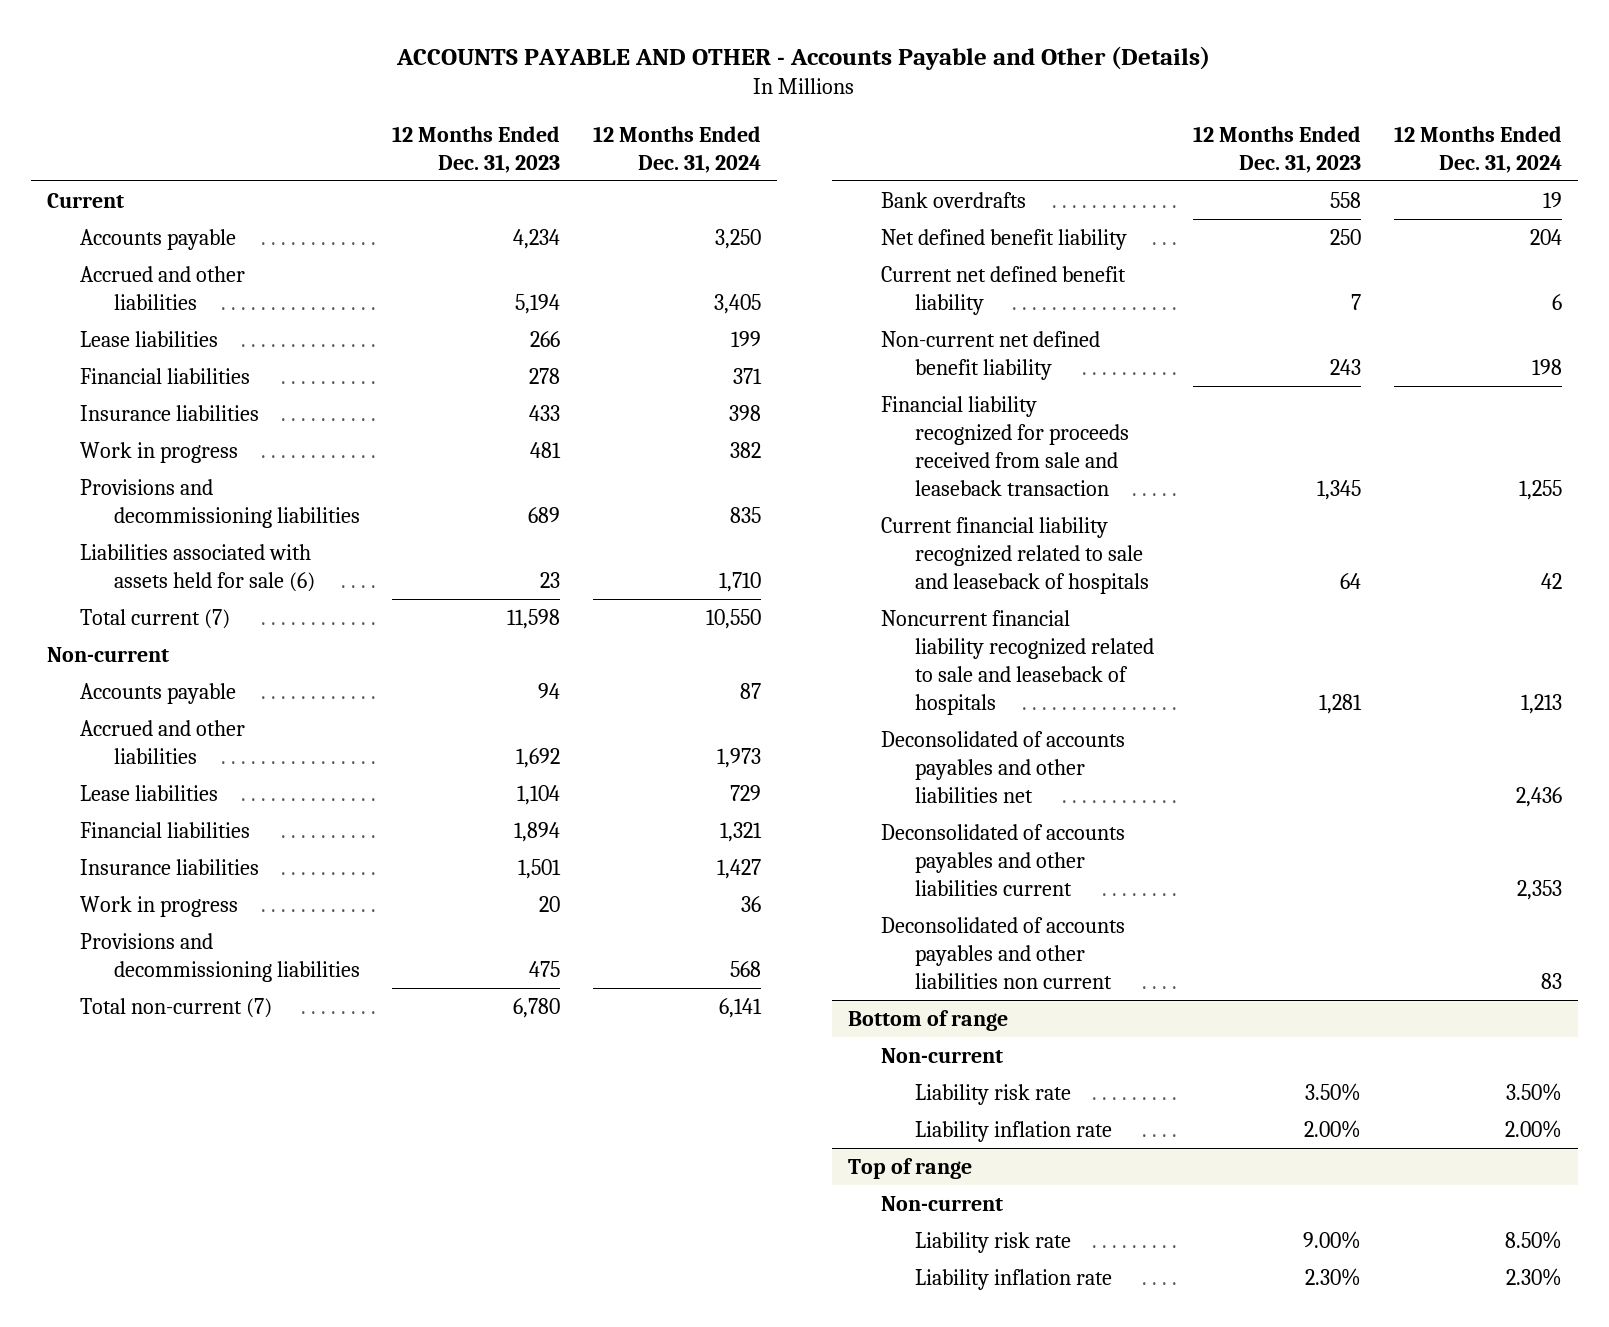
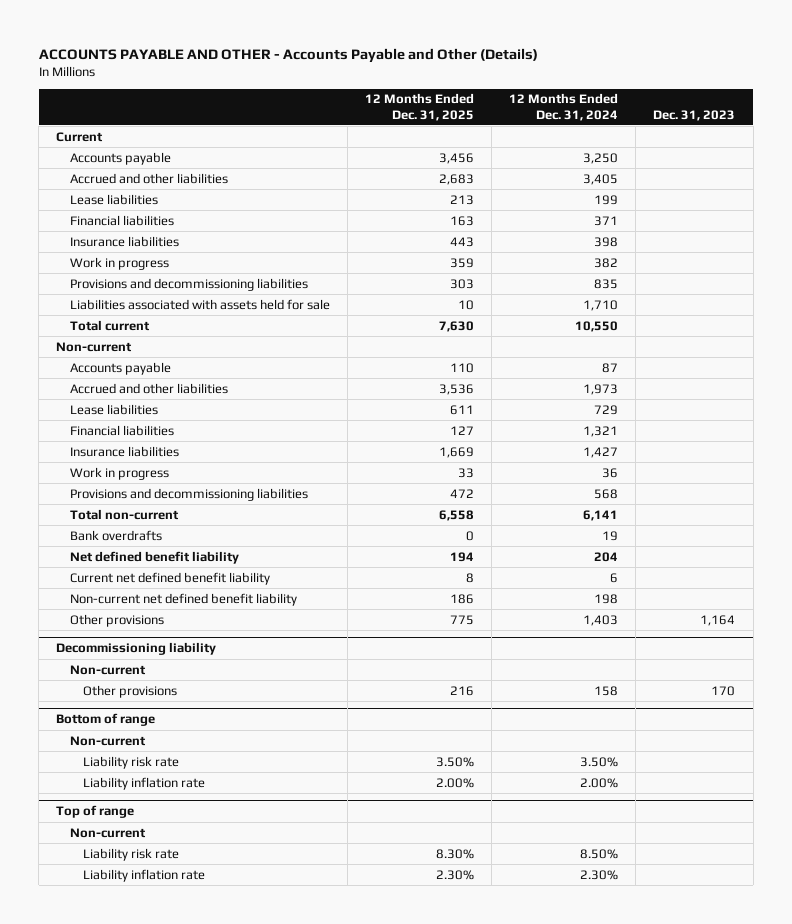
- | 12 Months Ended Dec. 31, 2023 | 12 Months Ended Dec. 31, 2024
+ | 12 Months Ended Dec. 31, 2025 | 12 Months Ended Dec. 31, 2024 | Dec. 31, 2023
- Liabilities associated with assets held for sale (6) | 23 | 1,710
- Total current (7) | 11,598 | 10,550
+ Liabilities associated with assets held for sale | 10 | 1,710 |
+ Total current | 7,630 | 10,550 |
- Total non-current (7) | 6,780 | 6,141
+ Total non-current | 6,558 | 6,141 |
- Financial liability recognized for proceeds received from sale and leaseback transaction | 1,345 | 1,255
- Current financial liability recognized related to sale and leaseback of hospitals | 64 | 42
- Noncurrent financial liability recognized related to sale and leaseback of hospitals | 1,281 | 1,213
- Deconsolidated of accounts payables and other liabilities net | | 2,436
- Deconsolidated of accounts payables and other liabilities current | | 2,353
- Deconsolidated of accounts payables and other liabilities non current | | 83
+ Other provisions | 775 | 1,403 | 1,164
+ Decommissioning liability
+ Non-current
+ Other provisions | 216 | 158 | 170

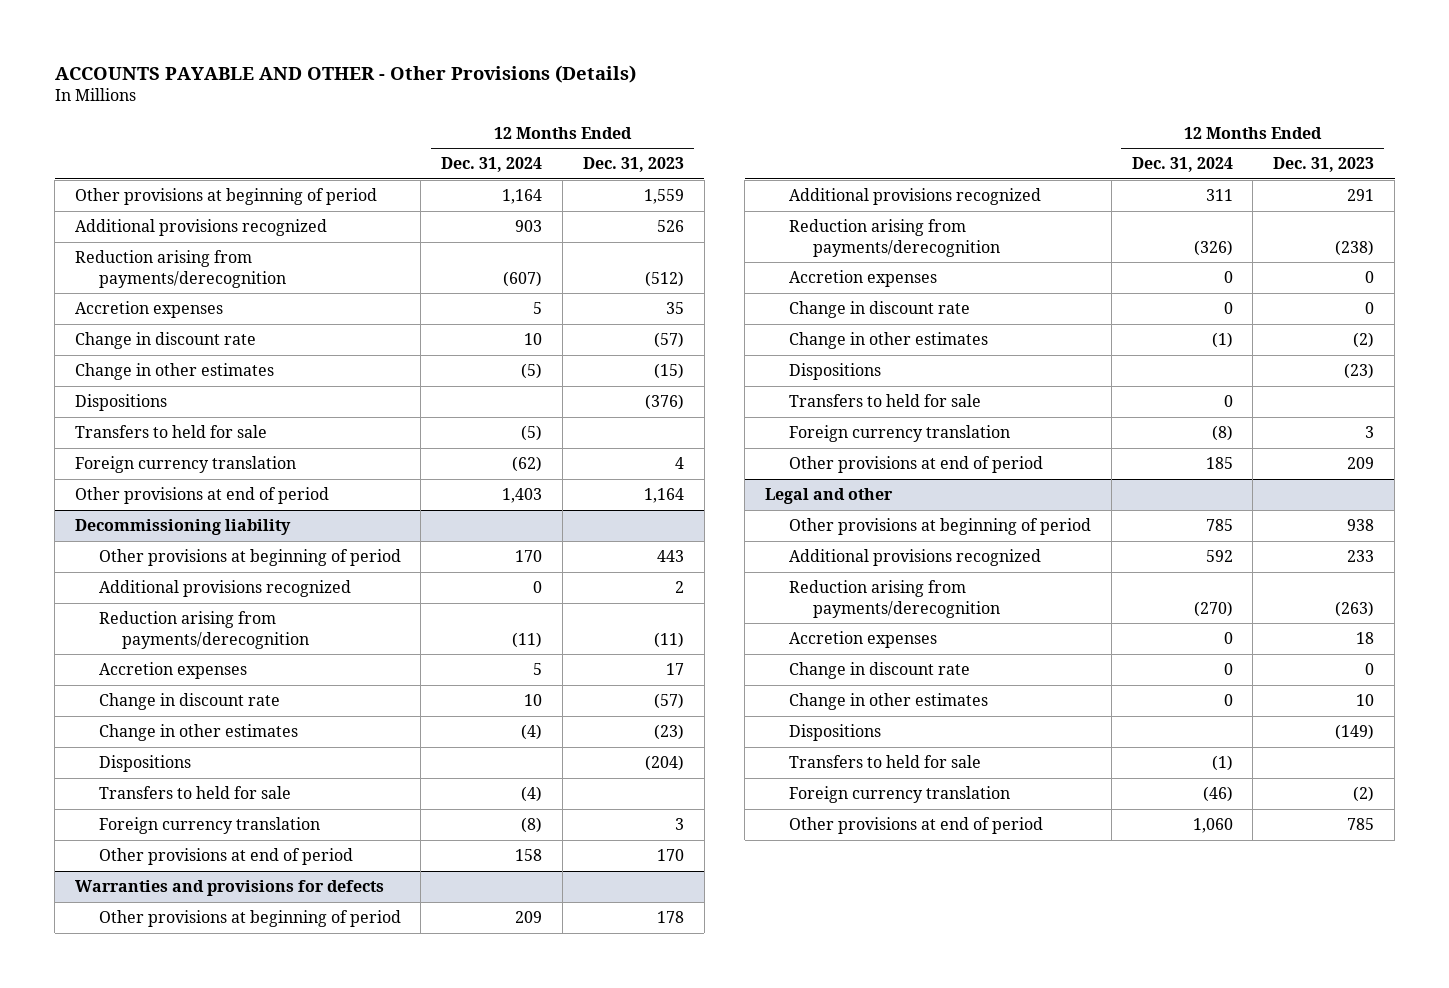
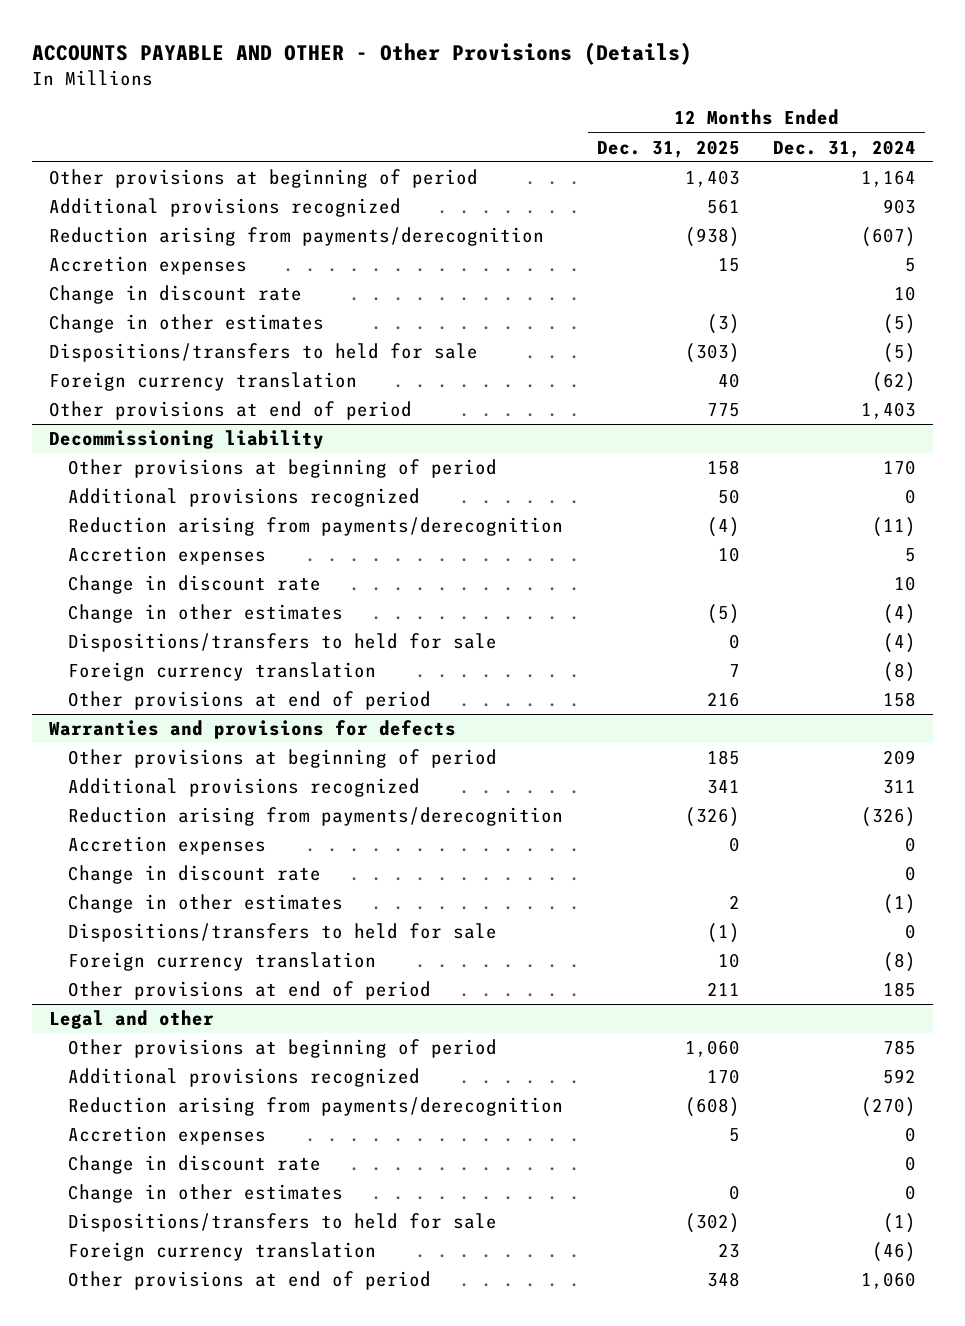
- | 12 Months Ended Dec. 31, 2024 | 12 Months Ended Dec. 31, 2023
+ | 12 Months Ended Dec. 31, 2025 | 12 Months Ended Dec. 31, 2024
- Dispositions | | (376)
- Transfers to held for sale | (5) |
+ Dispositions/transfers to held for sale | (303) | (5)
@ Decommissioning liability
- Dispositions | | (204)
- Transfers to held for sale | (4) |
+ Dispositions/transfers to held for sale | 0 | (4)
@ Warranties and provisions for defects
- Dispositions | | (23)
- Transfers to held for sale | 0 |
+ Dispositions/transfers to held for sale | (1) | 0
@ Legal and other
- Dispositions | | (149)
- Transfers to held for sale | (1) |
+ Dispositions/transfers to held for sale | (302) | (1)

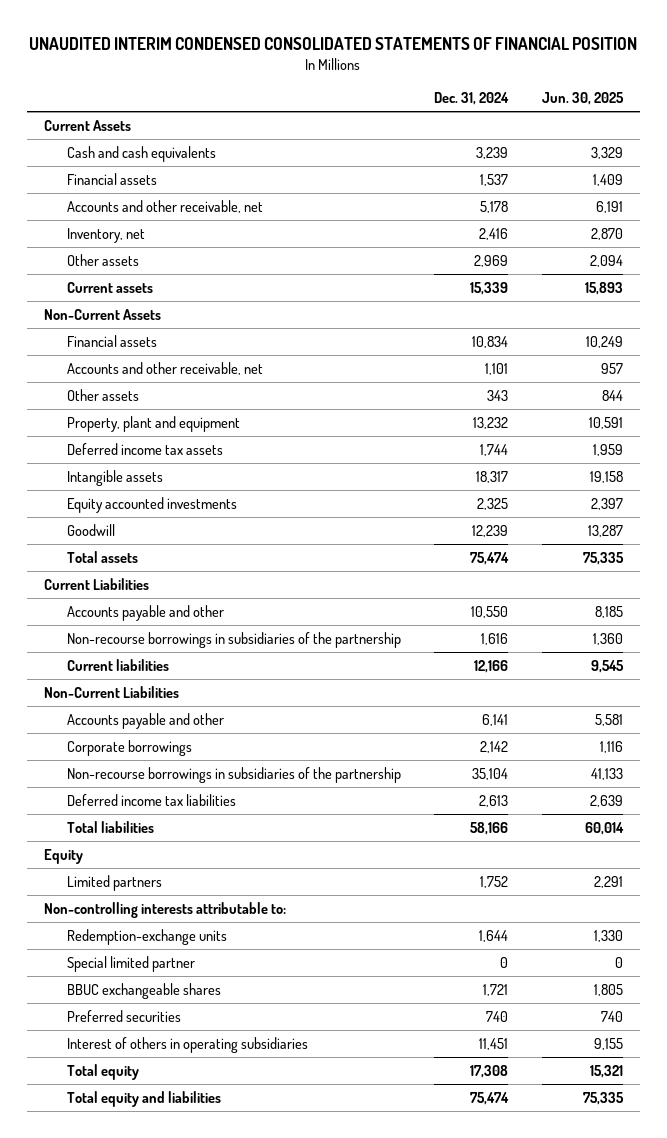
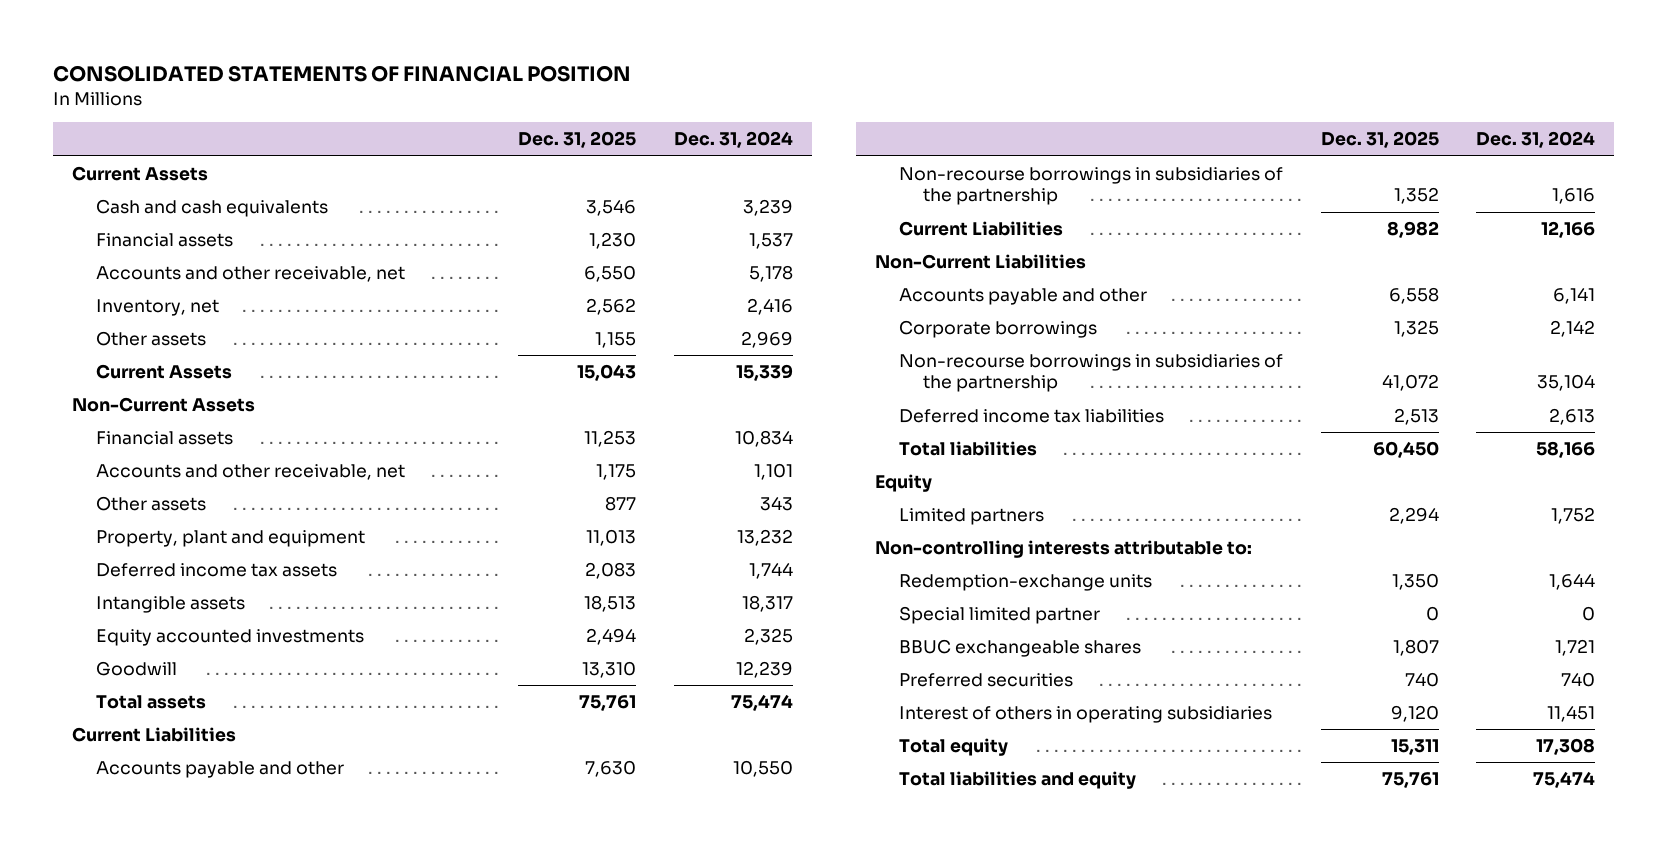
- UNAUDITED INTERIM CONDENSED CONSOLIDATED STATEMENTS OF FINANCIAL POSITION
+ CONSOLIDATED STATEMENTS OF FINANCIAL POSITION
- | Dec. 31, 2024 | Jun. 30, 2025
+ | Dec. 31, 2025 | Dec. 31, 2024
- Current assets | 15,339 | 15,893
+ Current Assets | 15,043 | 15,339
- Current liabilities | 12,166 | 9,545
+ Current Liabilities | 8,982 | 12,166
- Total equity and liabilities | 75,474 | 75,335
+ Total liabilities and equity | 75,761 | 75,474

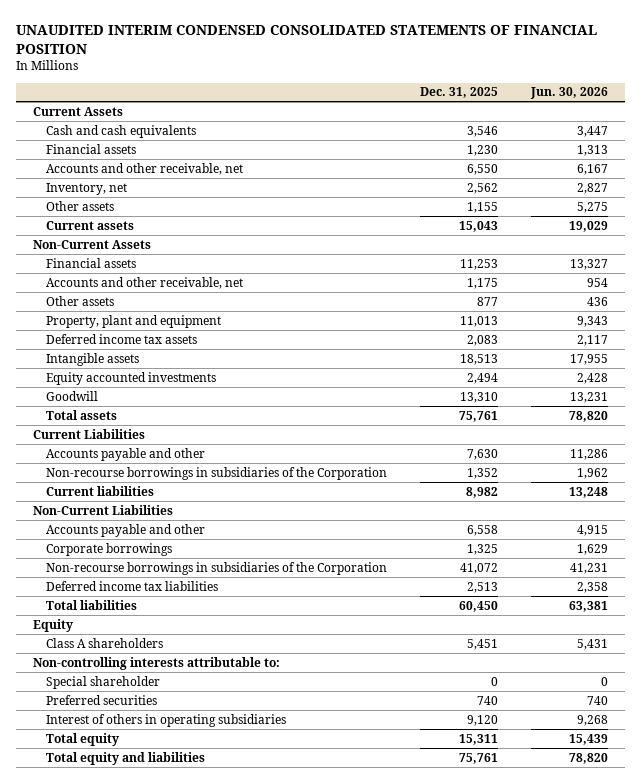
- CONSOLIDATED STATEMENTS OF FINANCIAL POSITION
+ UNAUDITED INTERIM CONDENSED CONSOLIDATED STATEMENTS OF FINANCIAL POSITION
- | Dec. 31, 2025 | Dec. 31, 2024
+ | Dec. 31, 2025 | Jun. 30, 2026
- Current Assets | 15,043 | 15,339
+ Current assets | 15,043 | 19,029
- Non-recourse borrowings in subsidiaries of the partnership | 1,352 | 1,616
- Current Liabilities | 8,982 | 12,166
+ Non-recourse borrowings in subsidiaries of the Corporation | 1,352 | 1,962
+ Current liabilities | 8,982 | 13,248
- Non-recourse borrowings in subsidiaries of the partnership | 41,072 | 35,104
+ Non-recourse borrowings in subsidiaries of the Corporation | 41,072 | 41,231
- Limited partners | 2,294 | 1,752
+ Class A shareholders | 5,451 | 5,431
- Redemption-exchange units | 1,350 | 1,644
- Special limited partner | 0 | 0
- BBUC exchangeable shares | 1,807 | 1,721
+ Special shareholder | 0 | 0
- Total liabilities and equity | 75,761 | 75,474
+ Total equity and liabilities | 75,761 | 78,820

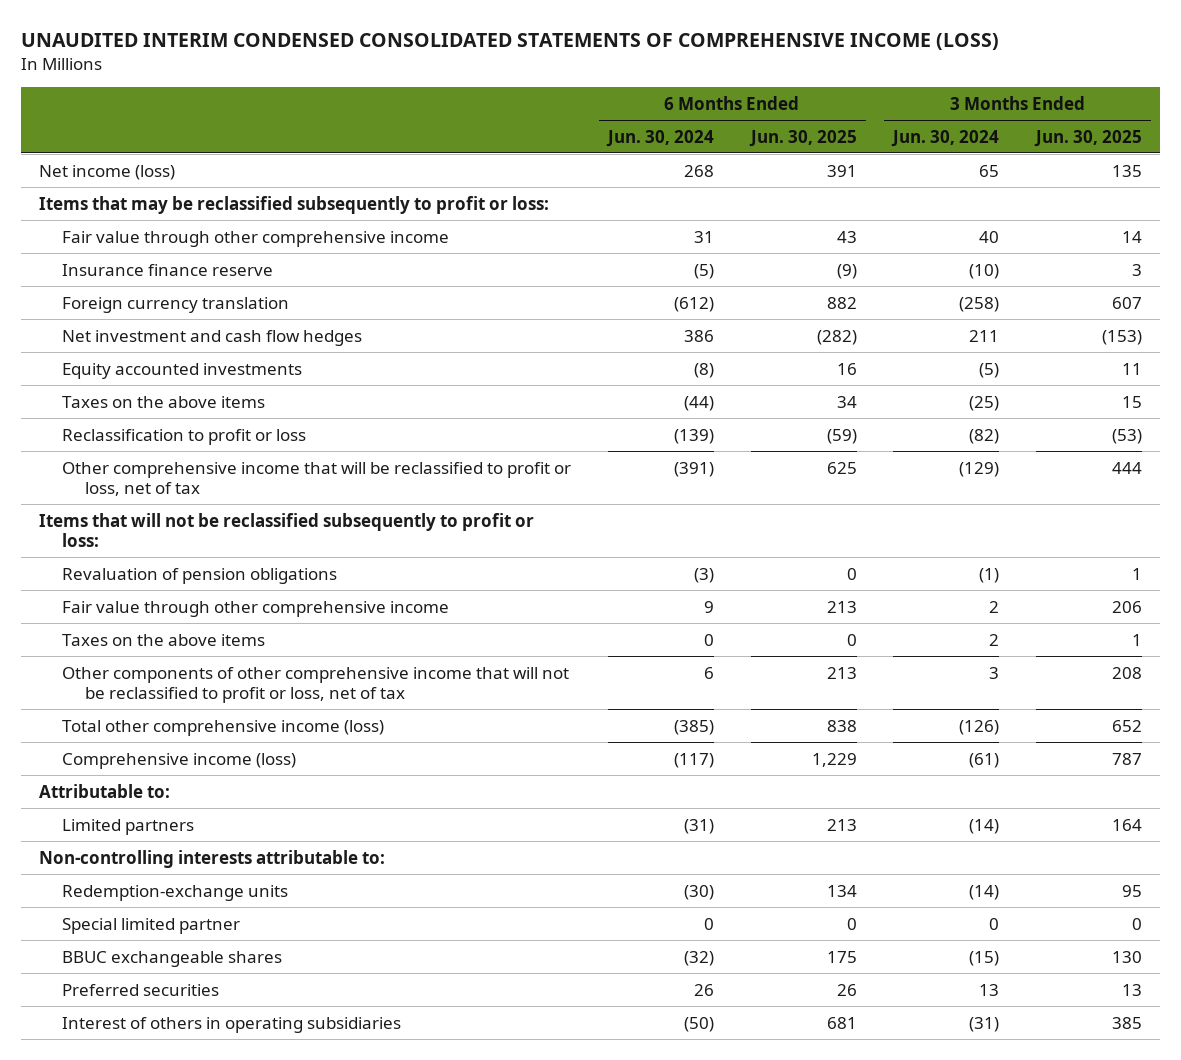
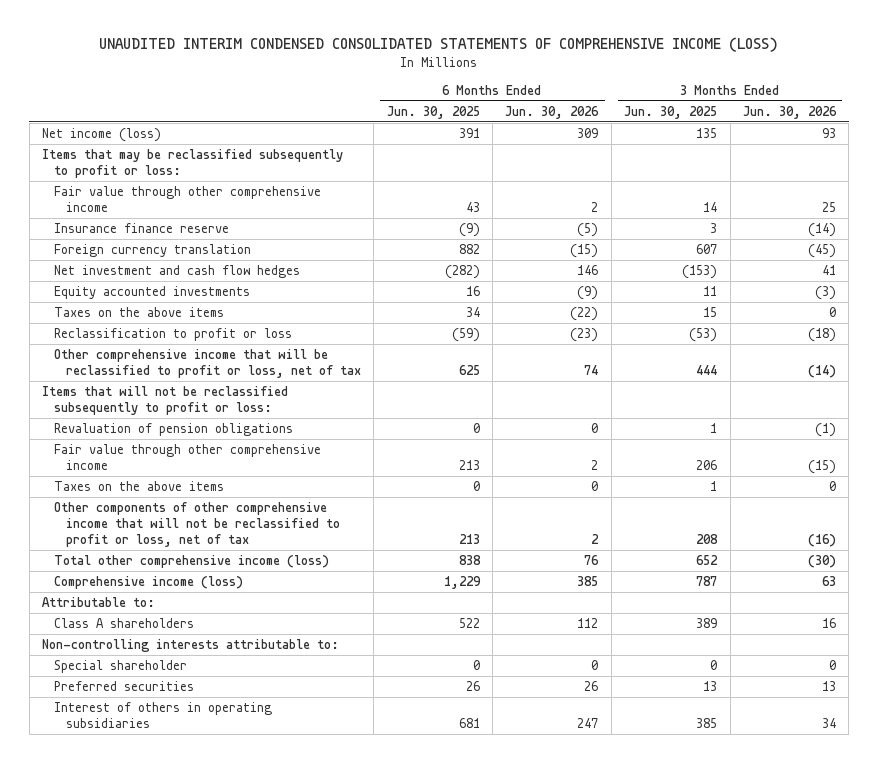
- | 6 Months Ended Jun. 30, 2024 | 6 Months Ended Jun. 30, 2025 | 3 Months Ended Jun. 30, 2024 | 3 Months Ended Jun. 30, 2025
+ | 6 Months Ended Jun. 30, 2025 | 6 Months Ended Jun. 30, 2026 | 3 Months Ended Jun. 30, 2025 | 3 Months Ended Jun. 30, 2026
- Limited partners | (31) | 213 | (14) | 164
+ Class A shareholders | 522 | 112 | 389 | 16
- Redemption-exchange units | (30) | 134 | (14) | 95
- Special limited partner | 0 | 0 | 0 | 0
- BBUC exchangeable shares | (32) | 175 | (15) | 130
+ Special shareholder | 0 | 0 | 0 | 0

